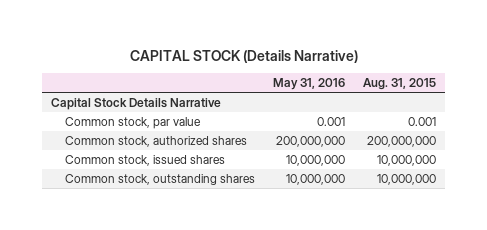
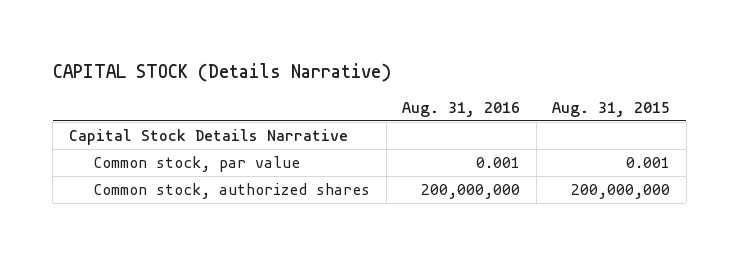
- | May 31, 2016 | Aug. 31, 2015
+ | Aug. 31, 2016 | Aug. 31, 2015
- Common stock, issued shares | 10,000,000 | 10,000,000
- Common stock, outstanding shares | 10,000,000 | 10,000,000

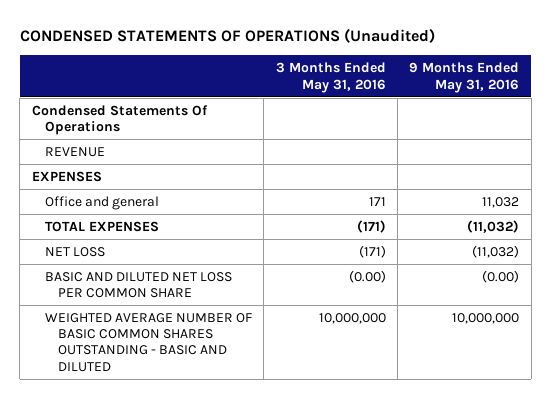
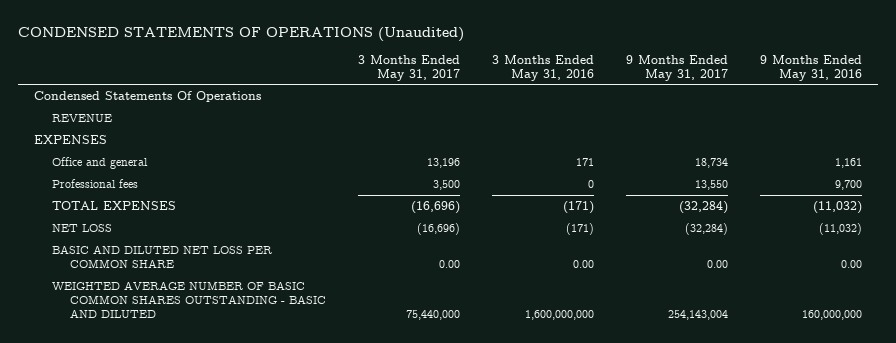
- | 3 Months Ended May 31, 2016 | 9 Months Ended May 31, 2016
+ | 3 Months Ended May 31, 2017 | 3 Months Ended May 31, 2016 | 9 Months Ended May 31, 2017 | 9 Months Ended May 31, 2016
- Office and general | 171 | 11,032
+ Office and general | 13,196 | 171 | 18,734 | 1,161
+ Professional fees | 3,500 | 0 | 13,550 | 9,700
- BASIC AND DILUTED NET LOSS PER COMMON SHARE | (0.00) | (0.00)
- WEIGHTED AVERAGE NUMBER OF BASIC COMMON SHARES OUTSTANDING - BASIC AND DILUTED | 10,000,000 | 10,000,000
+ BASIC AND DILUTED NET LOSS PER COMMON SHARE | 0.00 | 0.00 | 0.00 | 0.00
+ WEIGHTED AVERAGE NUMBER OF BASIC COMMON SHARES OUTSTANDING - BASIC AND DILUTED | 75,440,000 | 1,600,000,000 | 254,143,004 | 160,000,000

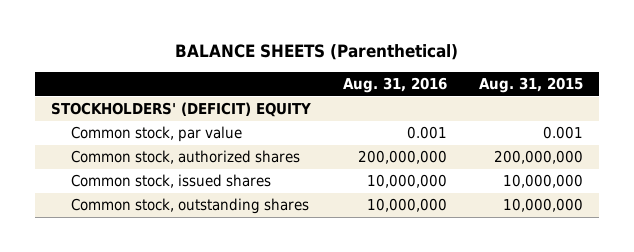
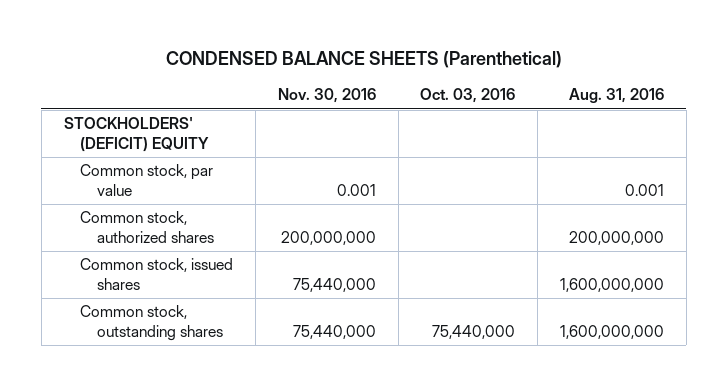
- BALANCE SHEETS (Parenthetical)
+ CONDENSED BALANCE SHEETS (Parenthetical)
- | Aug. 31, 2016 | Aug. 31, 2015
+ | Nov. 30, 2016 | Oct. 03, 2016 | Aug. 31, 2016
- Common stock, issued shares | 10,000,000 | 10,000,000
- Common stock, outstanding shares | 10,000,000 | 10,000,000
+ Common stock, issued shares | 75,440,000 | | 1,600,000,000
+ Common stock, outstanding shares | 75,440,000 | 75,440,000 | 1,600,000,000

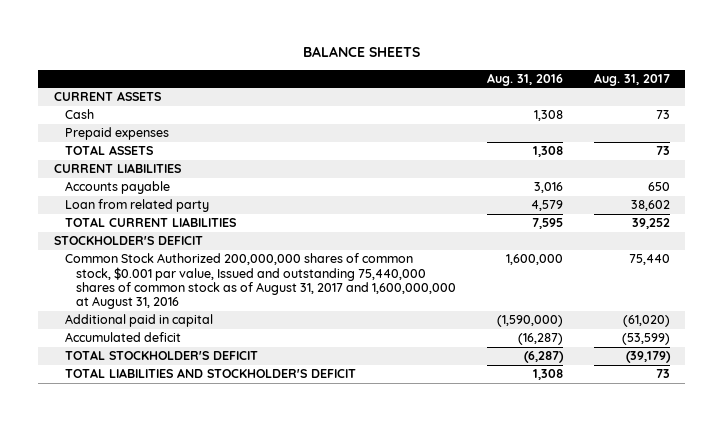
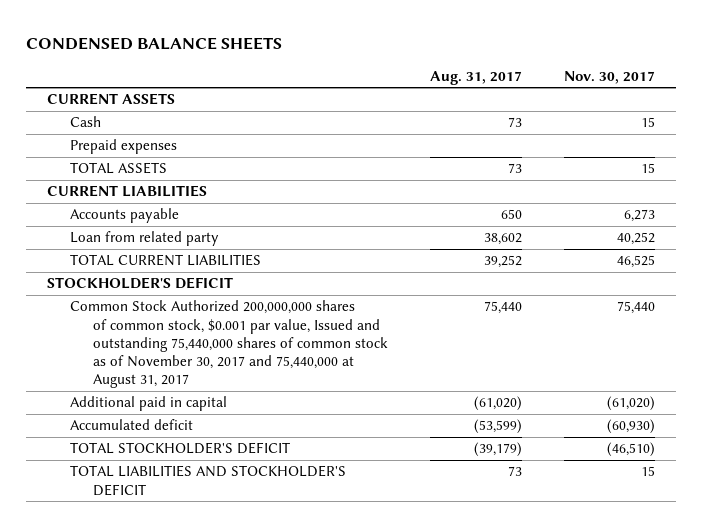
- BALANCE SHEETS
+ CONDENSED BALANCE SHEETS
- | Aug. 31, 2016 | Aug. 31, 2017
+ | Aug. 31, 2017 | Nov. 30, 2017
- Common Stock Authorized 200,000,000 shares of common stock, $0.001 par value, Issued and outstanding 75,440,000 shares of common stock as of August 31, 2017 and 1,600,000,000 at August 31, 2016 | 1,600,000 | 75,440
+ Common Stock Authorized 200,000,000 shares of common stock, $0.001 par value, Issued and outstanding 75,440,000 shares of common stock as of November 30, 2017 and 75,440,000 at August 31, 2017 | 75,440 | 75,440

